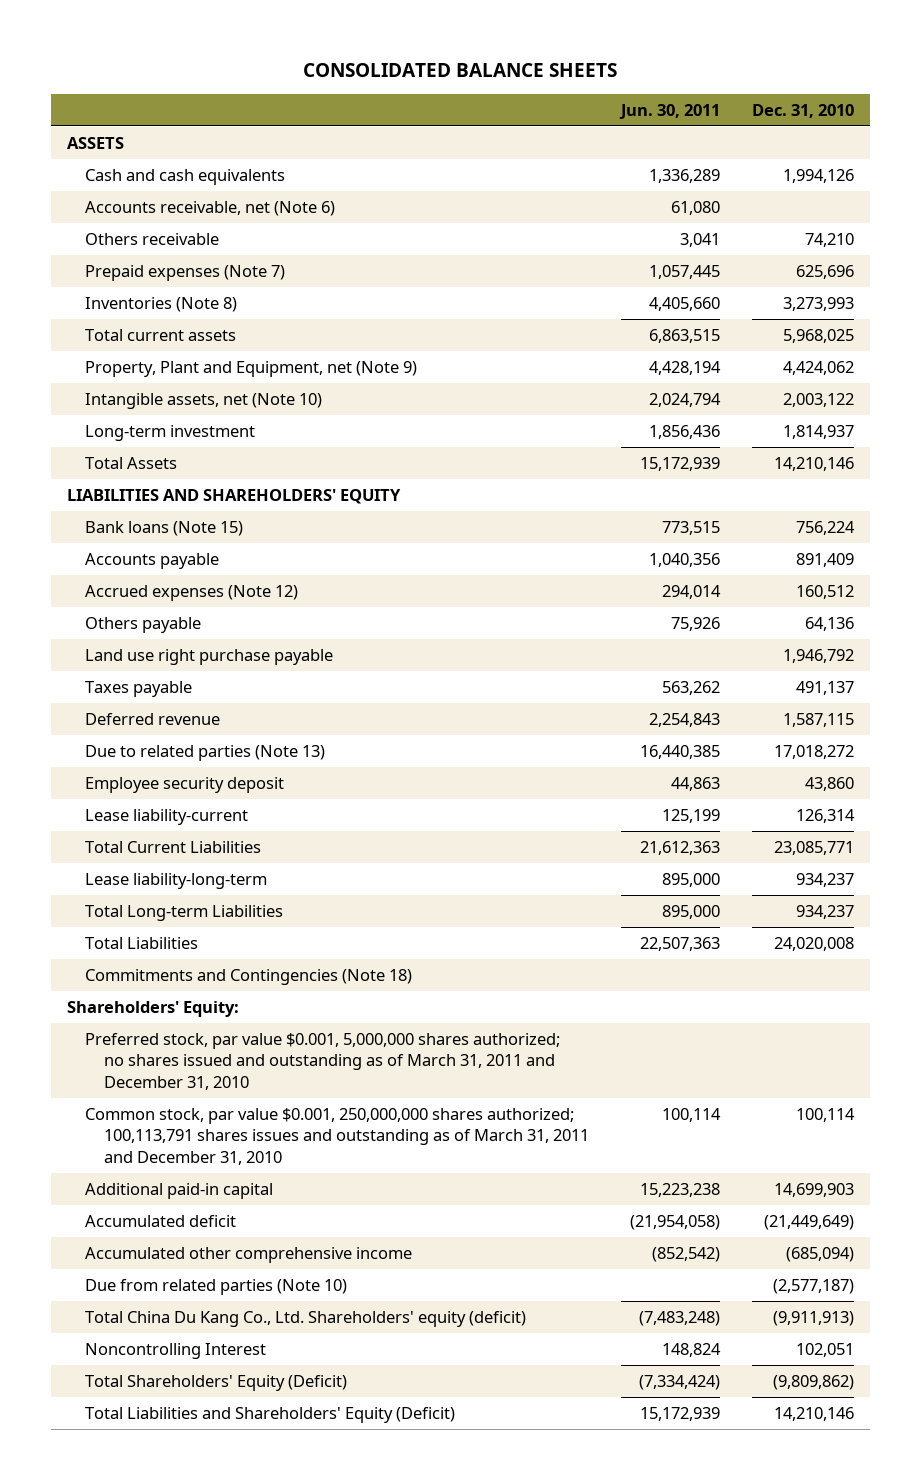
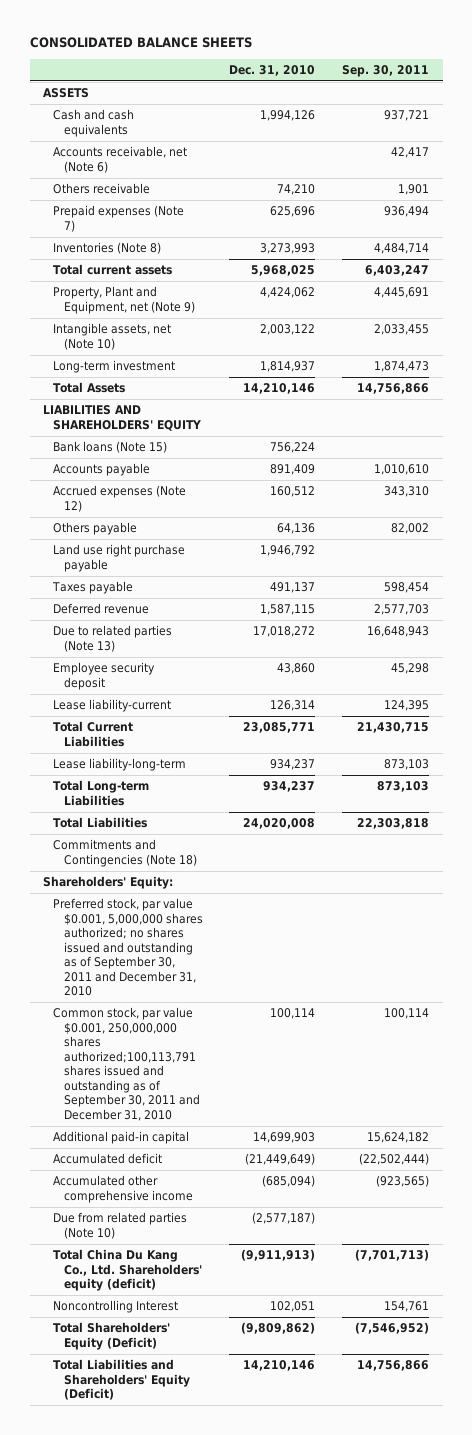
- | Jun. 30, 2011 | Dec. 31, 2010
+ | Dec. 31, 2010 | Sep. 30, 2011
- Preferred stock, par value $0.001, 5,000,000 shares authorized; no shares issued and outstanding as of March 31, 2011 and December 31, 2010
- Common stock, par value $0.001, 250,000,000 shares authorized; 100,113,791 shares issues and outstanding as of March 31, 2011 and December 31, 2010 | 100,114 | 100,114
+ Preferred stock, par value $0.001, 5,000,000 shares authorized; no shares issued and outstanding as of September 30, 2011 and December 31, 2010
+ Common stock, par value $0.001, 250,000,000 shares authorized;100,113,791 shares issued and outstanding as of September 30, 2011 and December 31, 2010 | 100,114 | 100,114

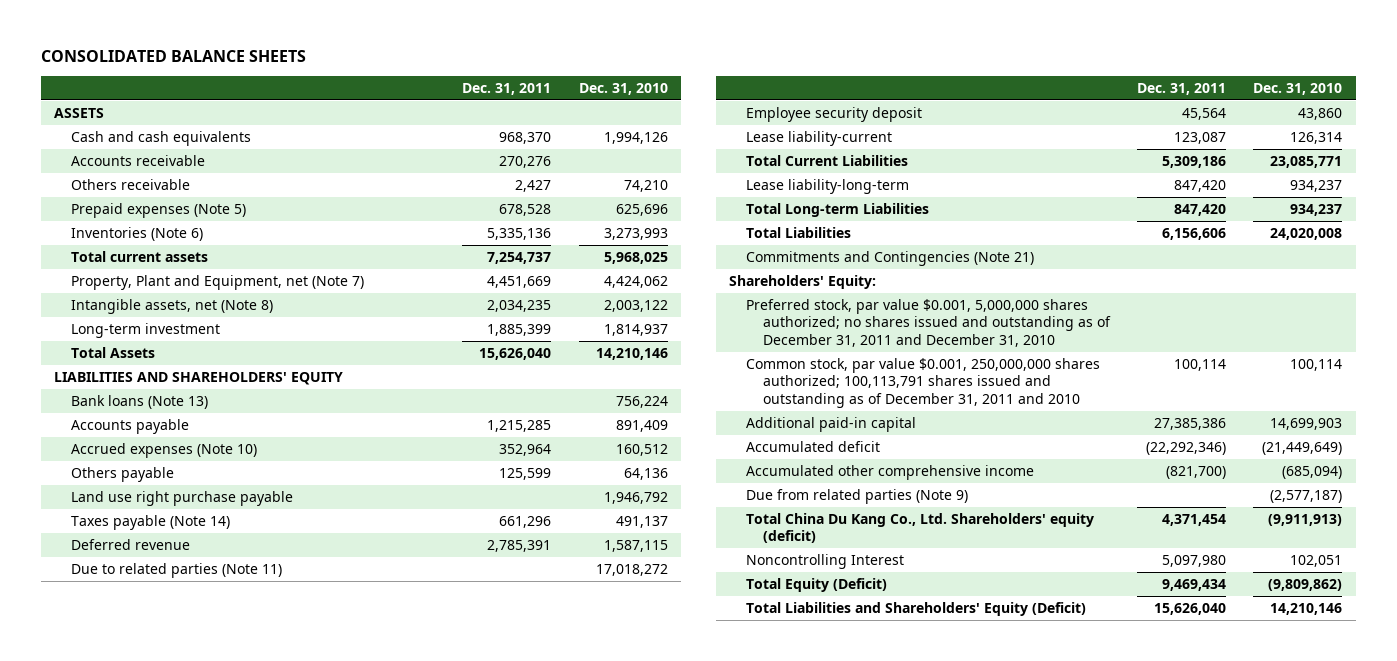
- | Dec. 31, 2010 | Sep. 30, 2011
+ | Dec. 31, 2011 | Dec. 31, 2010
- Accounts receivable, net (Note 6) | | 42,417
+ Accounts receivable | 270,276 |
- Prepaid expenses (Note 7) | 625,696 | 936,494
- Inventories (Note 8) | 3,273,993 | 4,484,714
+ Prepaid expenses (Note 5) | 678,528 | 625,696
+ Inventories (Note 6) | 5,335,136 | 3,273,993
- Property, Plant and Equipment, net (Note 9) | 4,424,062 | 4,445,691
- Intangible assets, net (Note 10) | 2,003,122 | 2,033,455
+ Property, Plant and Equipment, net (Note 7) | 4,451,669 | 4,424,062
+ Intangible assets, net (Note 8) | 2,034,235 | 2,003,122
- Bank loans (Note 15) | 756,224 |
+ Bank loans (Note 13) | | 756,224
- Accrued expenses (Note 12) | 160,512 | 343,310
+ Accrued expenses (Note 10) | 352,964 | 160,512
- Taxes payable | 491,137 | 598,454
+ Taxes payable (Note 14) | 661,296 | 491,137
- Due to related parties (Note 13) | 17,018,272 | 16,648,943
+ Due to related parties (Note 11) | | 17,018,272
- Commitments and Contingencies (Note 18)
+ Commitments and Contingencies (Note 21)
- Preferred stock, par value $0.001, 5,000,000 shares authorized; no shares issued and outstanding as of September 30, 2011 and December 31, 2010
- Common stock, par value $0.001, 250,000,000 shares authorized;100,113,791 shares issued and outstanding as of September 30, 2011 and December 31, 2010 | 100,114 | 100,114
+ Preferred stock, par value $0.001, 5,000,000 shares authorized; no shares issued and outstanding as of December 31, 2011 and December 31, 2010
+ Common stock, par value $0.001, 250,000,000 shares authorized; 100,113,791 shares issued and outstanding as of December 31, 2011 and 2010 | 100,114 | 100,114
- Due from related parties (Note 10) | (2,577,187) |
+ Due from related parties (Note 9) | | (2,577,187)
- Total Shareholders' Equity (Deficit) | (9,809,862) | (7,546,952)
+ Total Equity (Deficit) | 9,469,434 | (9,809,862)

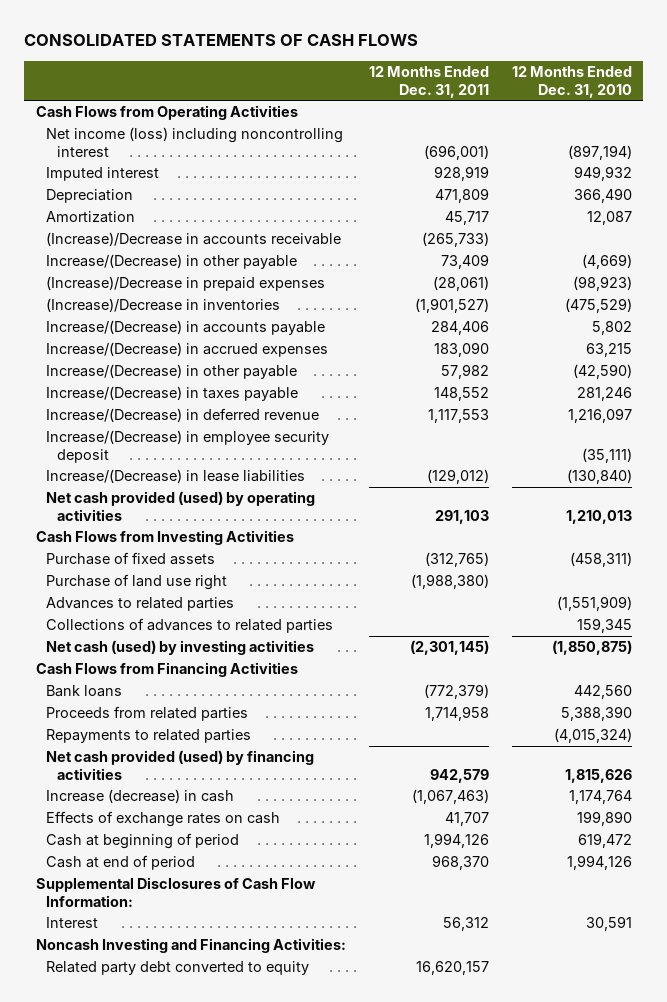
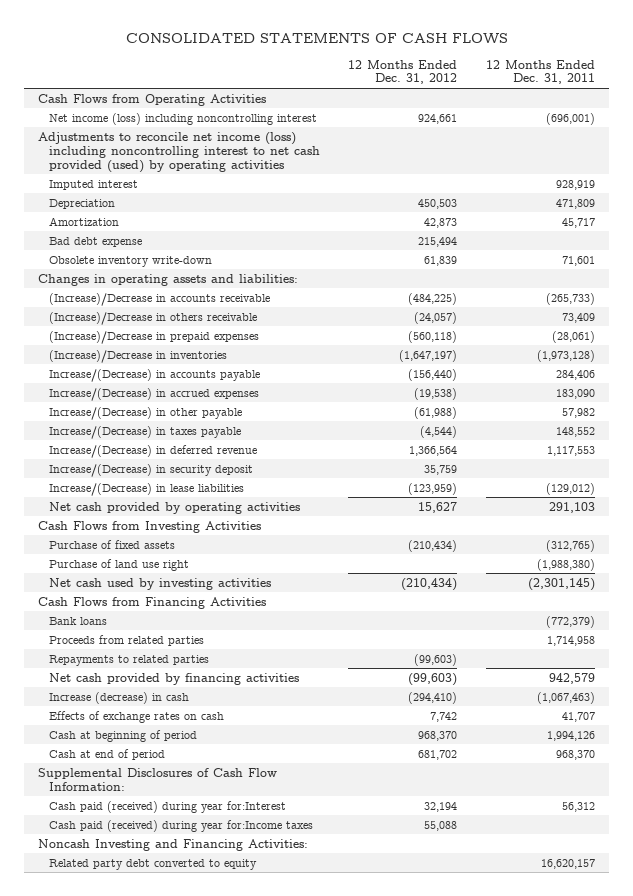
- | 12 Months Ended Dec. 31, 2011 | 12 Months Ended Dec. 31, 2010
+ | 12 Months Ended Dec. 31, 2012 | 12 Months Ended Dec. 31, 2011
+ Adjustments to reconcile net income (loss) including noncontrolling interest to net cash provided (used) by operating activities
+ Bad debt expense | 215,494 |
+ Obsolete inventory write-down | 61,839 | 71,601
+ Changes in operating assets and liabilities:
- Increase/(Decrease) in other payable | 73,409 | (4,669)
+ (Increase)/Decrease in others receivable | (24,057) | 73,409
- (Increase)/Decrease in inventories | (1,901,527) | (475,529)
+ (Increase)/Decrease in inventories | (1,647,197) | (1,973,128)
- Increase/(Decrease) in employee security deposit | | (35,111)
+ Increase/(Decrease) in security deposit | 35,759 |
- Net cash provided (used) by operating activities | 291,103 | 1,210,013
+ Net cash provided by operating activities | 15,627 | 291,103
- Advances to related parties | | (1,551,909)
- Collections of advances to related parties | | 159,345
- Net cash (used) by investing activities | (2,301,145) | (1,850,875)
+ Net cash used by investing activities | (210,434) | (2,301,145)
- Net cash provided (used) by financing activities | 942,579 | 1,815,626
+ Net cash provided by financing activities | (99,603) | 942,579
- Interest | 56,312 | 30,591
+ Cash paid (received) during year for:Interest | 32,194 | 56,312
+ Cash paid (received) during year for:Income taxes | 55,088 |

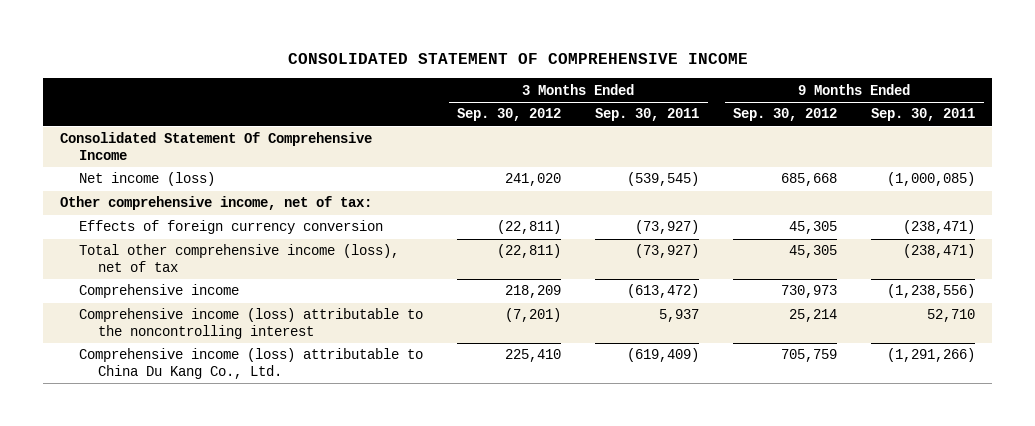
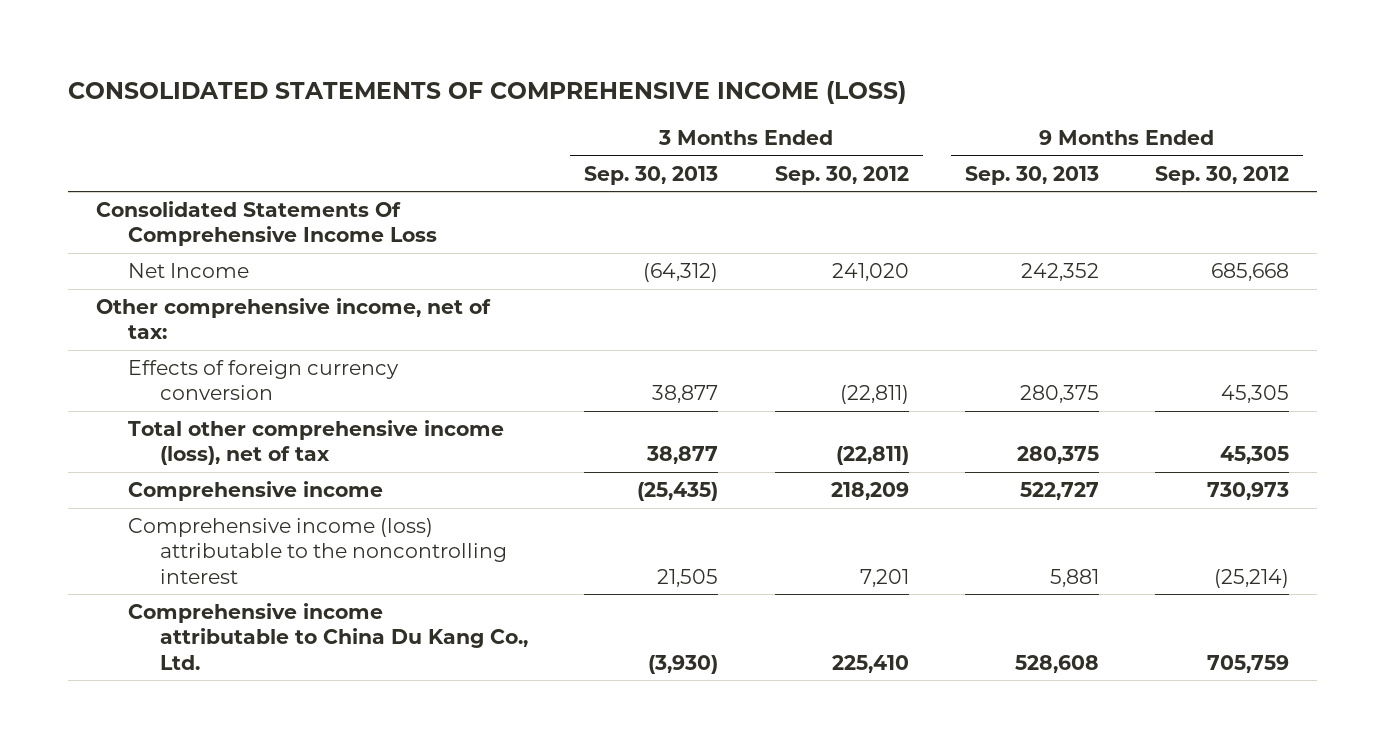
- CONSOLIDATED STATEMENT OF COMPREHENSIVE INCOME
+ CONSOLIDATED STATEMENTS OF COMPREHENSIVE INCOME (LOSS)
- | 3 Months Ended Sep. 30, 2012 | 3 Months Ended Sep. 30, 2011 | 9 Months Ended Sep. 30, 2012 | 9 Months Ended Sep. 30, 2011
+ | 3 Months Ended Sep. 30, 2013 | 3 Months Ended Sep. 30, 2012 | 9 Months Ended Sep. 30, 2013 | 9 Months Ended Sep. 30, 2012
- Consolidated Statement Of Comprehensive Income
- Net income (loss) | 241,020 | (539,545) | 685,668 | (1,000,085)
+ Consolidated Statements Of Comprehensive Income Loss
+ Net Income | (64,312) | 241,020 | 242,352 | 685,668
- Comprehensive income (loss) attributable to the noncontrolling interest | (7,201) | 5,937 | 25,214 | 52,710
- Comprehensive income (loss) attributable to China Du Kang Co., Ltd. | 225,410 | (619,409) | 705,759 | (1,291,266)
+ Comprehensive income (loss) attributable to the noncontrolling interest | 21,505 | 7,201 | 5,881 | (25,214)
+ Comprehensive income attributable to China Du Kang Co., Ltd. | (3,930) | 225,410 | 528,608 | 705,759

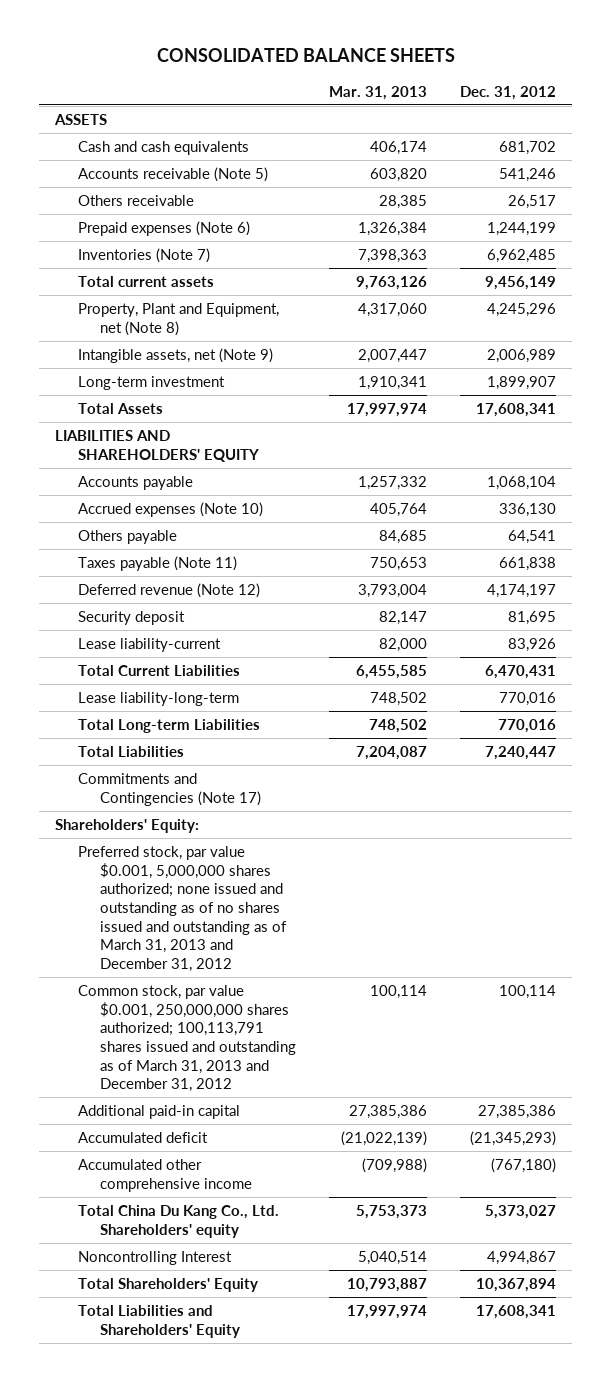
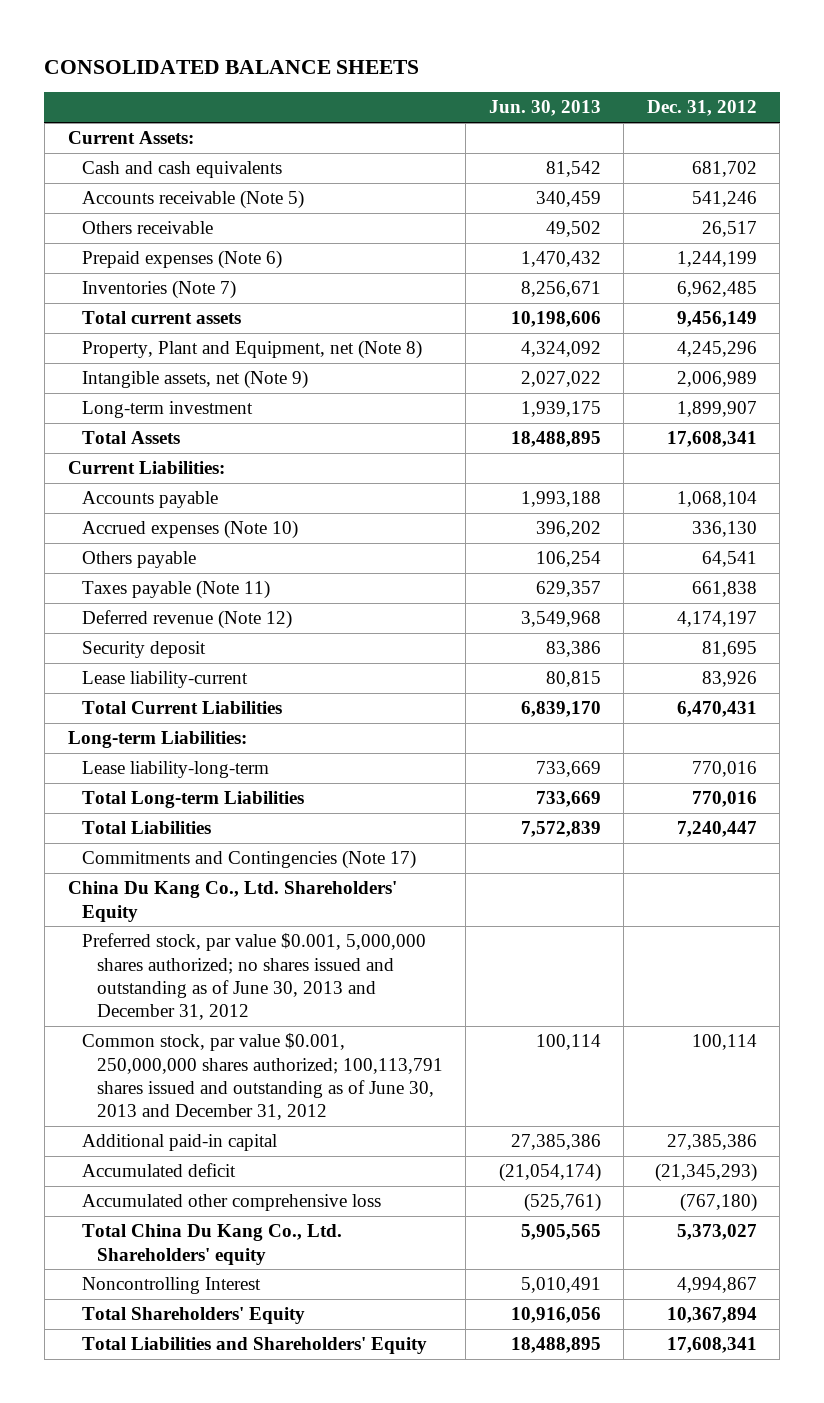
- | Mar. 31, 2013 | Dec. 31, 2012
+ | Jun. 30, 2013 | Dec. 31, 2012
- ASSETS
+ Current Assets:
- LIABILITIES AND SHAREHOLDERS' EQUITY
+ Current Liabilities:
+ Long-term Liabilities:
- Shareholders' Equity:
- Preferred stock, par value $0.001, 5,000,000 shares authorized; none issued and outstanding as of no shares issued and outstanding as of March 31, 2013 and December 31, 2012
- Common stock, par value $0.001, 250,000,000 shares authorized; 100,113,791 shares issued and outstanding as of March 31, 2013 and December 31, 2012 | 100,114 | 100,114
+ China Du Kang Co., Ltd. Shareholders' Equity
+ Preferred stock, par value $0.001, 5,000,000 shares authorized; no shares issued and outstanding as of June 30, 2013 and December 31, 2012
+ Common stock, par value $0.001, 250,000,000 shares authorized; 100,113,791 shares issued and outstanding as of June 30, 2013 and December 31, 2012 | 100,114 | 100,114
- Accumulated other comprehensive income | (709,988) | (767,180)
+ Accumulated other comprehensive loss | (525,761) | (767,180)

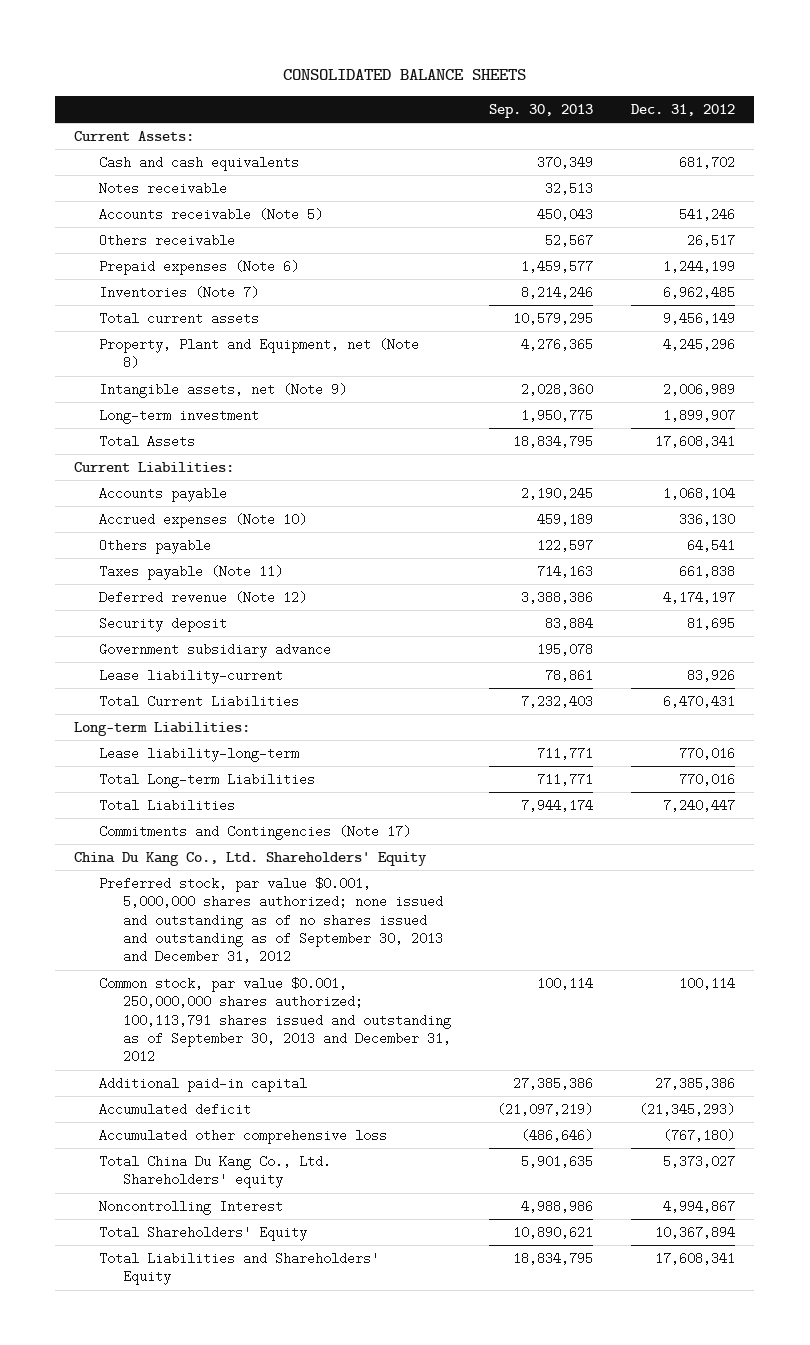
- | Jun. 30, 2013 | Dec. 31, 2012
+ | Sep. 30, 2013 | Dec. 31, 2012
+ Notes receivable | 32,513 |
+ Government subsidiary advance | 195,078 |
- Preferred stock, par value $0.001, 5,000,000 shares authorized; no shares issued and outstanding as of June 30, 2013 and December 31, 2012
- Common stock, par value $0.001, 250,000,000 shares authorized; 100,113,791 shares issued and outstanding as of June 30, 2013 and December 31, 2012 | 100,114 | 100,114
+ Preferred stock, par value $0.001, 5,000,000 shares authorized; none issued and outstanding as of no shares issued and outstanding as of September 30, 2013 and December 31, 2012
+ Common stock, par value $0.001, 250,000,000 shares authorized; 100,113,791 shares issued and outstanding as of September 30, 2013 and December 31, 2012 | 100,114 | 100,114

